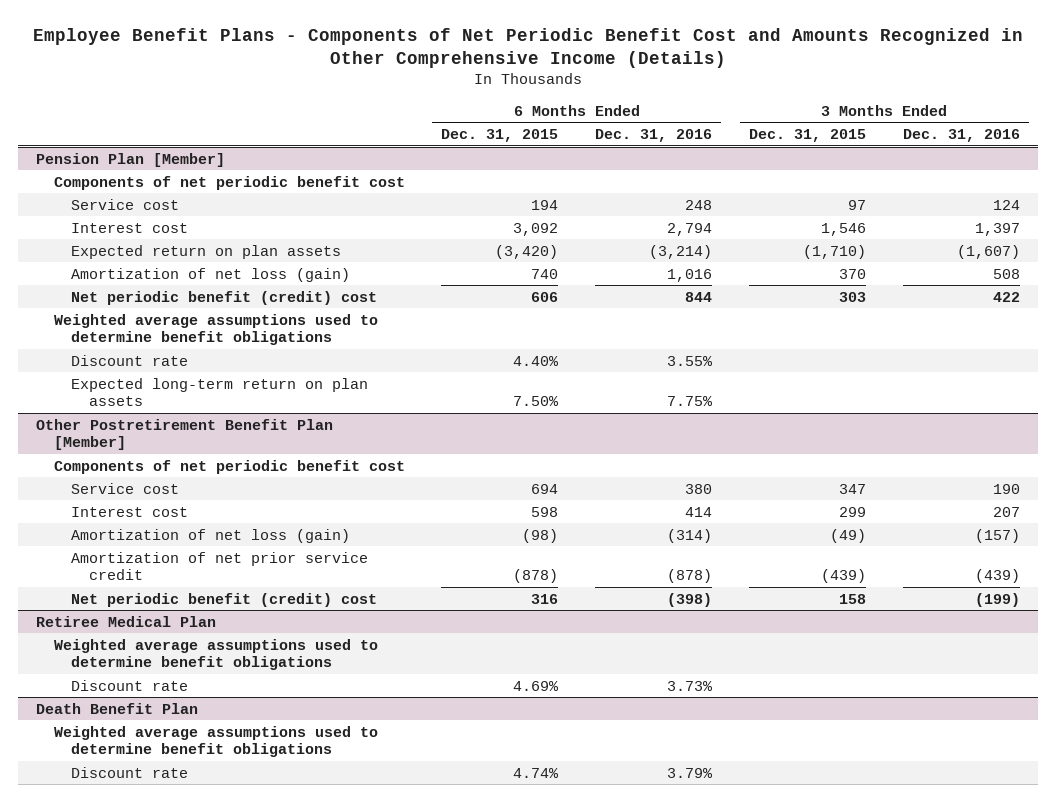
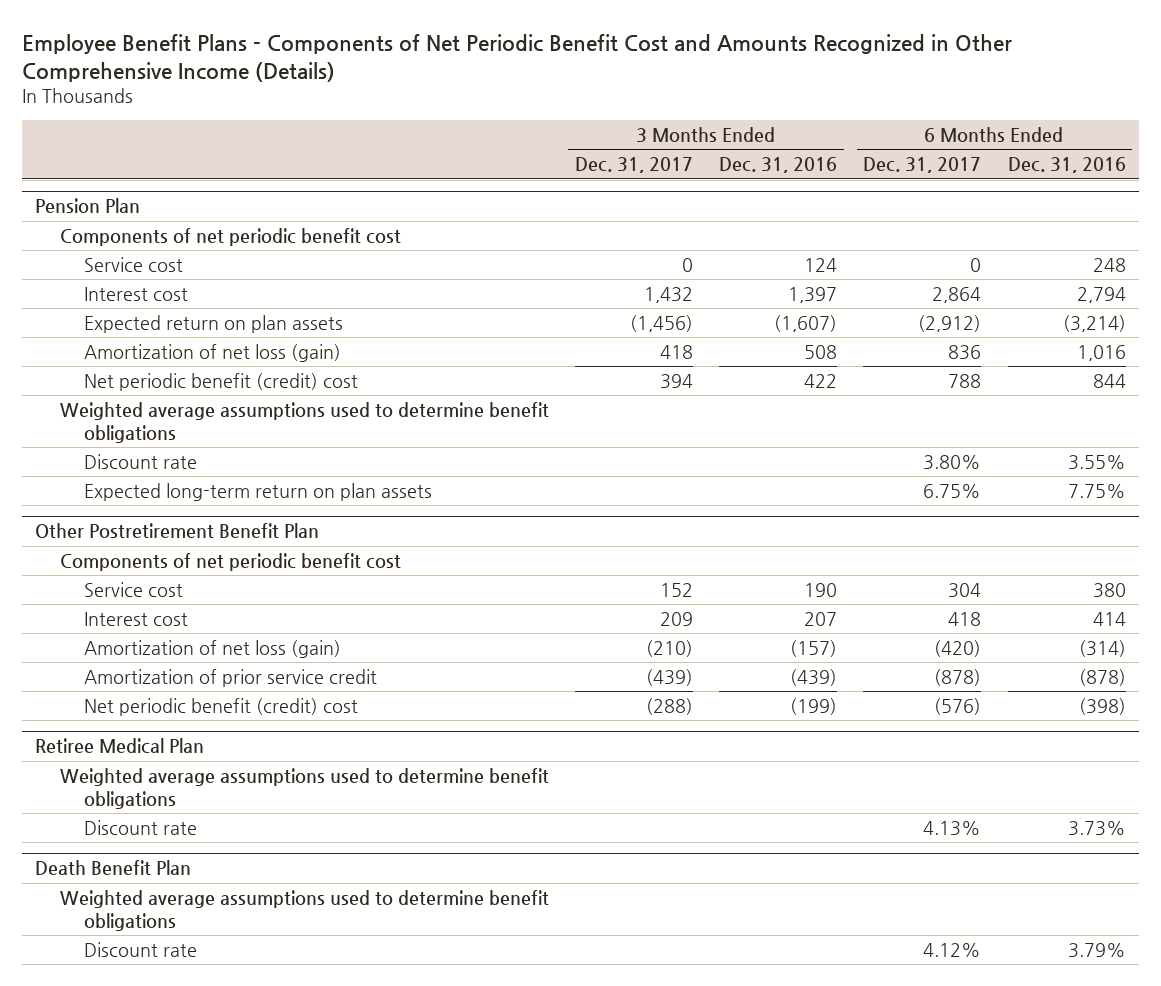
- | 6 Months Ended Dec. 31, 2015 | 6 Months Ended Dec. 31, 2016 | 3 Months Ended Dec. 31, 2015 | 3 Months Ended Dec. 31, 2016
+ | 3 Months Ended Dec. 31, 2017 | 3 Months Ended Dec. 31, 2016 | 6 Months Ended Dec. 31, 2017 | 6 Months Ended Dec. 31, 2016
- Pension Plan [Member]
+ Pension Plan
- Other Postretirement Benefit Plan [Member]
+ Other Postretirement Benefit Plan
- Amortization of net prior service credit | (878) | (878) | (439) | (439)
+ Amortization of prior service credit | (439) | (439) | (878) | (878)

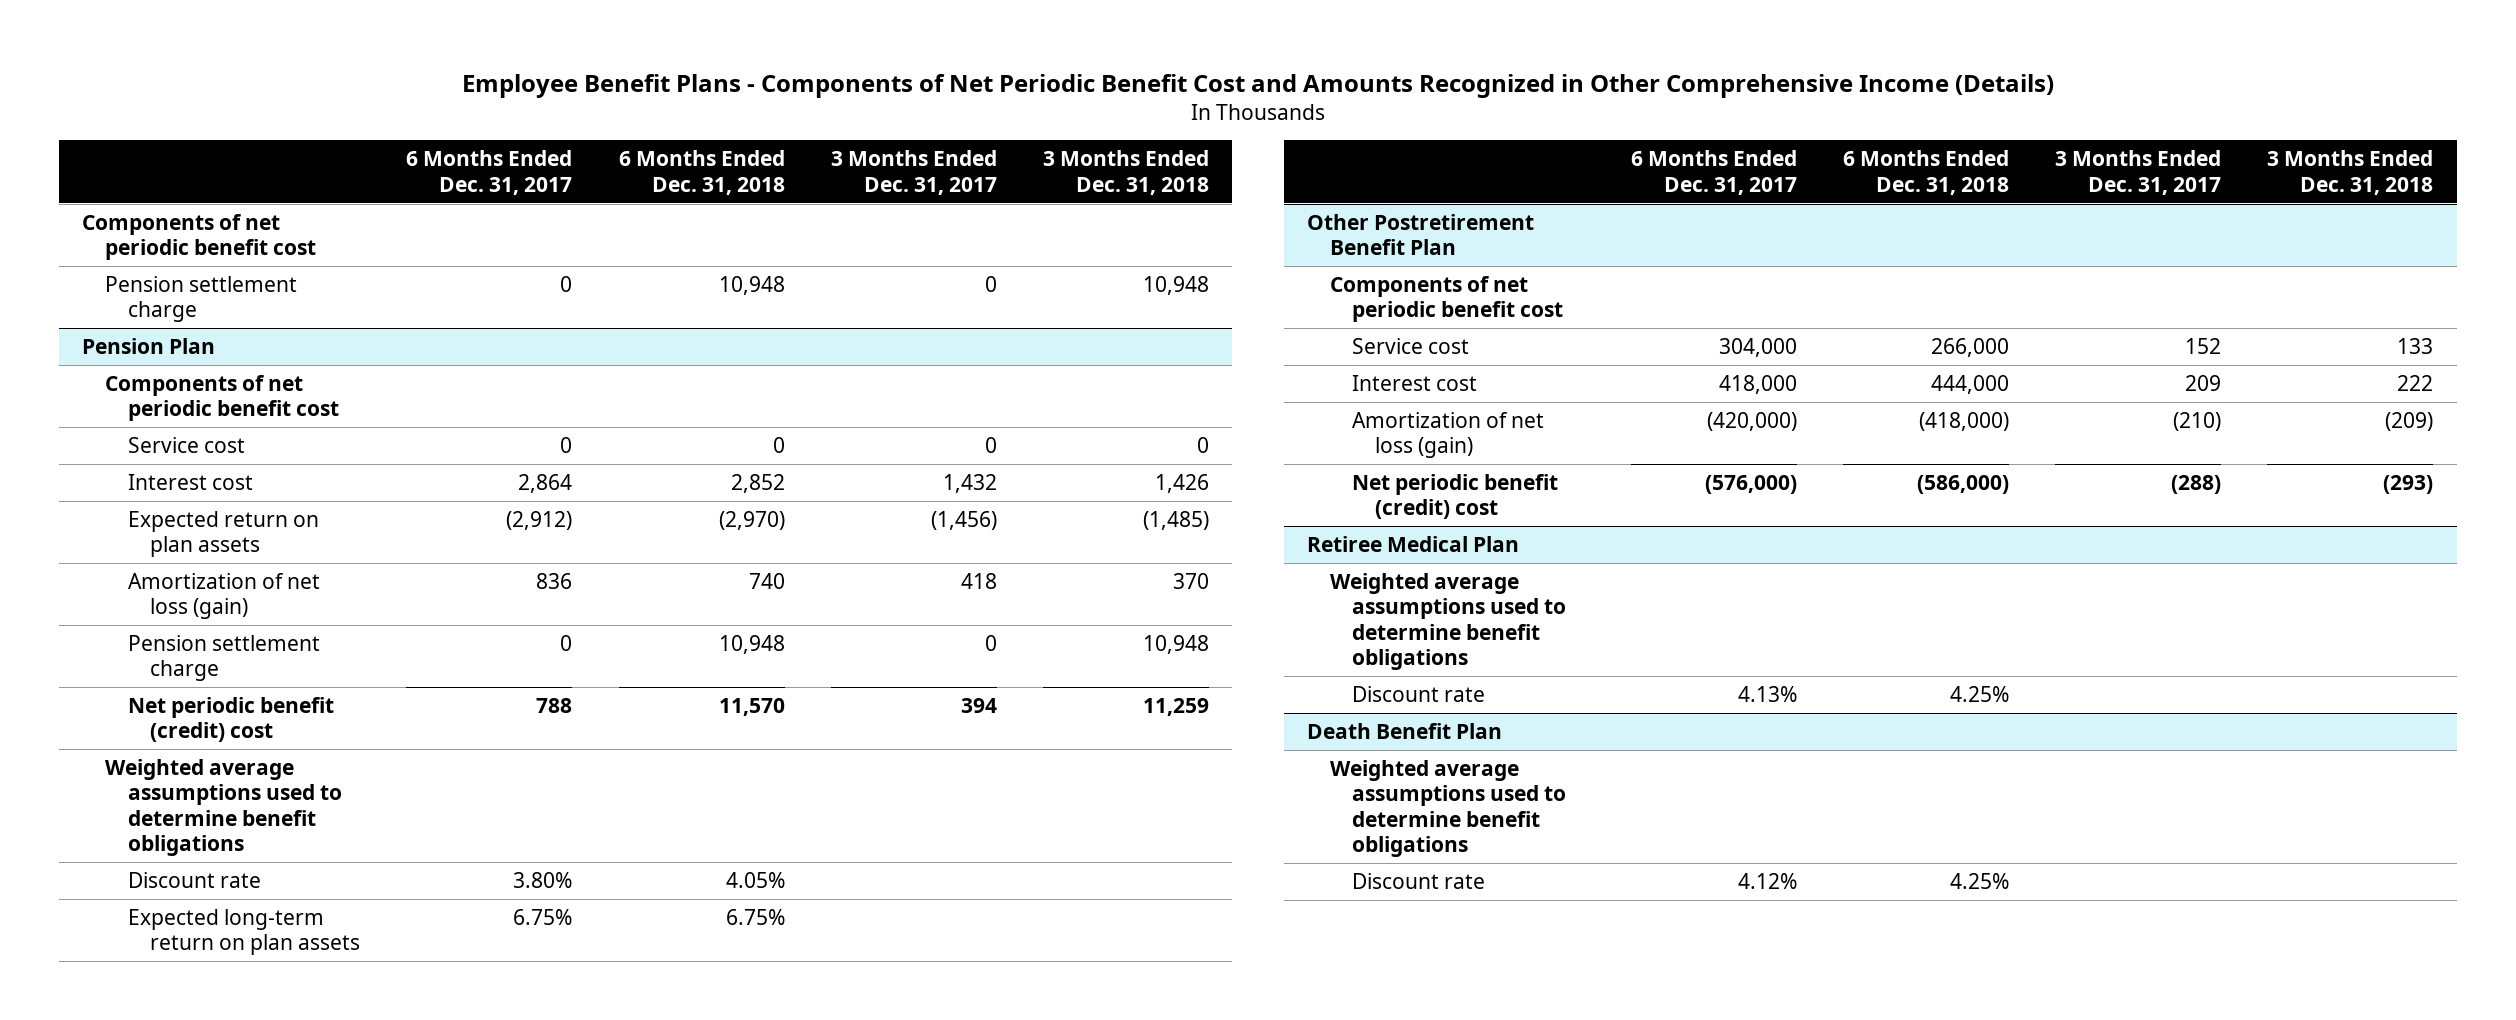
- | 3 Months Ended Dec. 31, 2017 | 3 Months Ended Dec. 31, 2016 | 6 Months Ended Dec. 31, 2017 | 6 Months Ended Dec. 31, 2016
+ | 6 Months Ended Dec. 31, 2017 | 6 Months Ended Dec. 31, 2018 | 3 Months Ended Dec. 31, 2017 | 3 Months Ended Dec. 31, 2018
+ Components of net periodic benefit cost
+ Pension settlement charge | 0 | 10,948 | 0 | 10,948
@ Pension Plan
+ Pension settlement charge | 0 | 10,948 | 0 | 10,948
@ Other Postretirement Benefit Plan
- Service cost | 152 | 190 | 304 | 380
- Interest cost | 209 | 207 | 418 | 414
- Amortization of net loss (gain) | (210) | (157) | (420) | (314)
- Amortization of prior service credit | (439) | (439) | (878) | (878)
- Net periodic benefit (credit) cost | (288) | (199) | (576) | (398)
+ Service cost | 304,000 | 266,000 | 152 | 133
+ Interest cost | 418,000 | 444,000 | 209 | 222
+ Amortization of net loss (gain) | (420,000) | (418,000) | (210) | (209)
+ Net periodic benefit (credit) cost | (576,000) | (586,000) | (288) | (293)

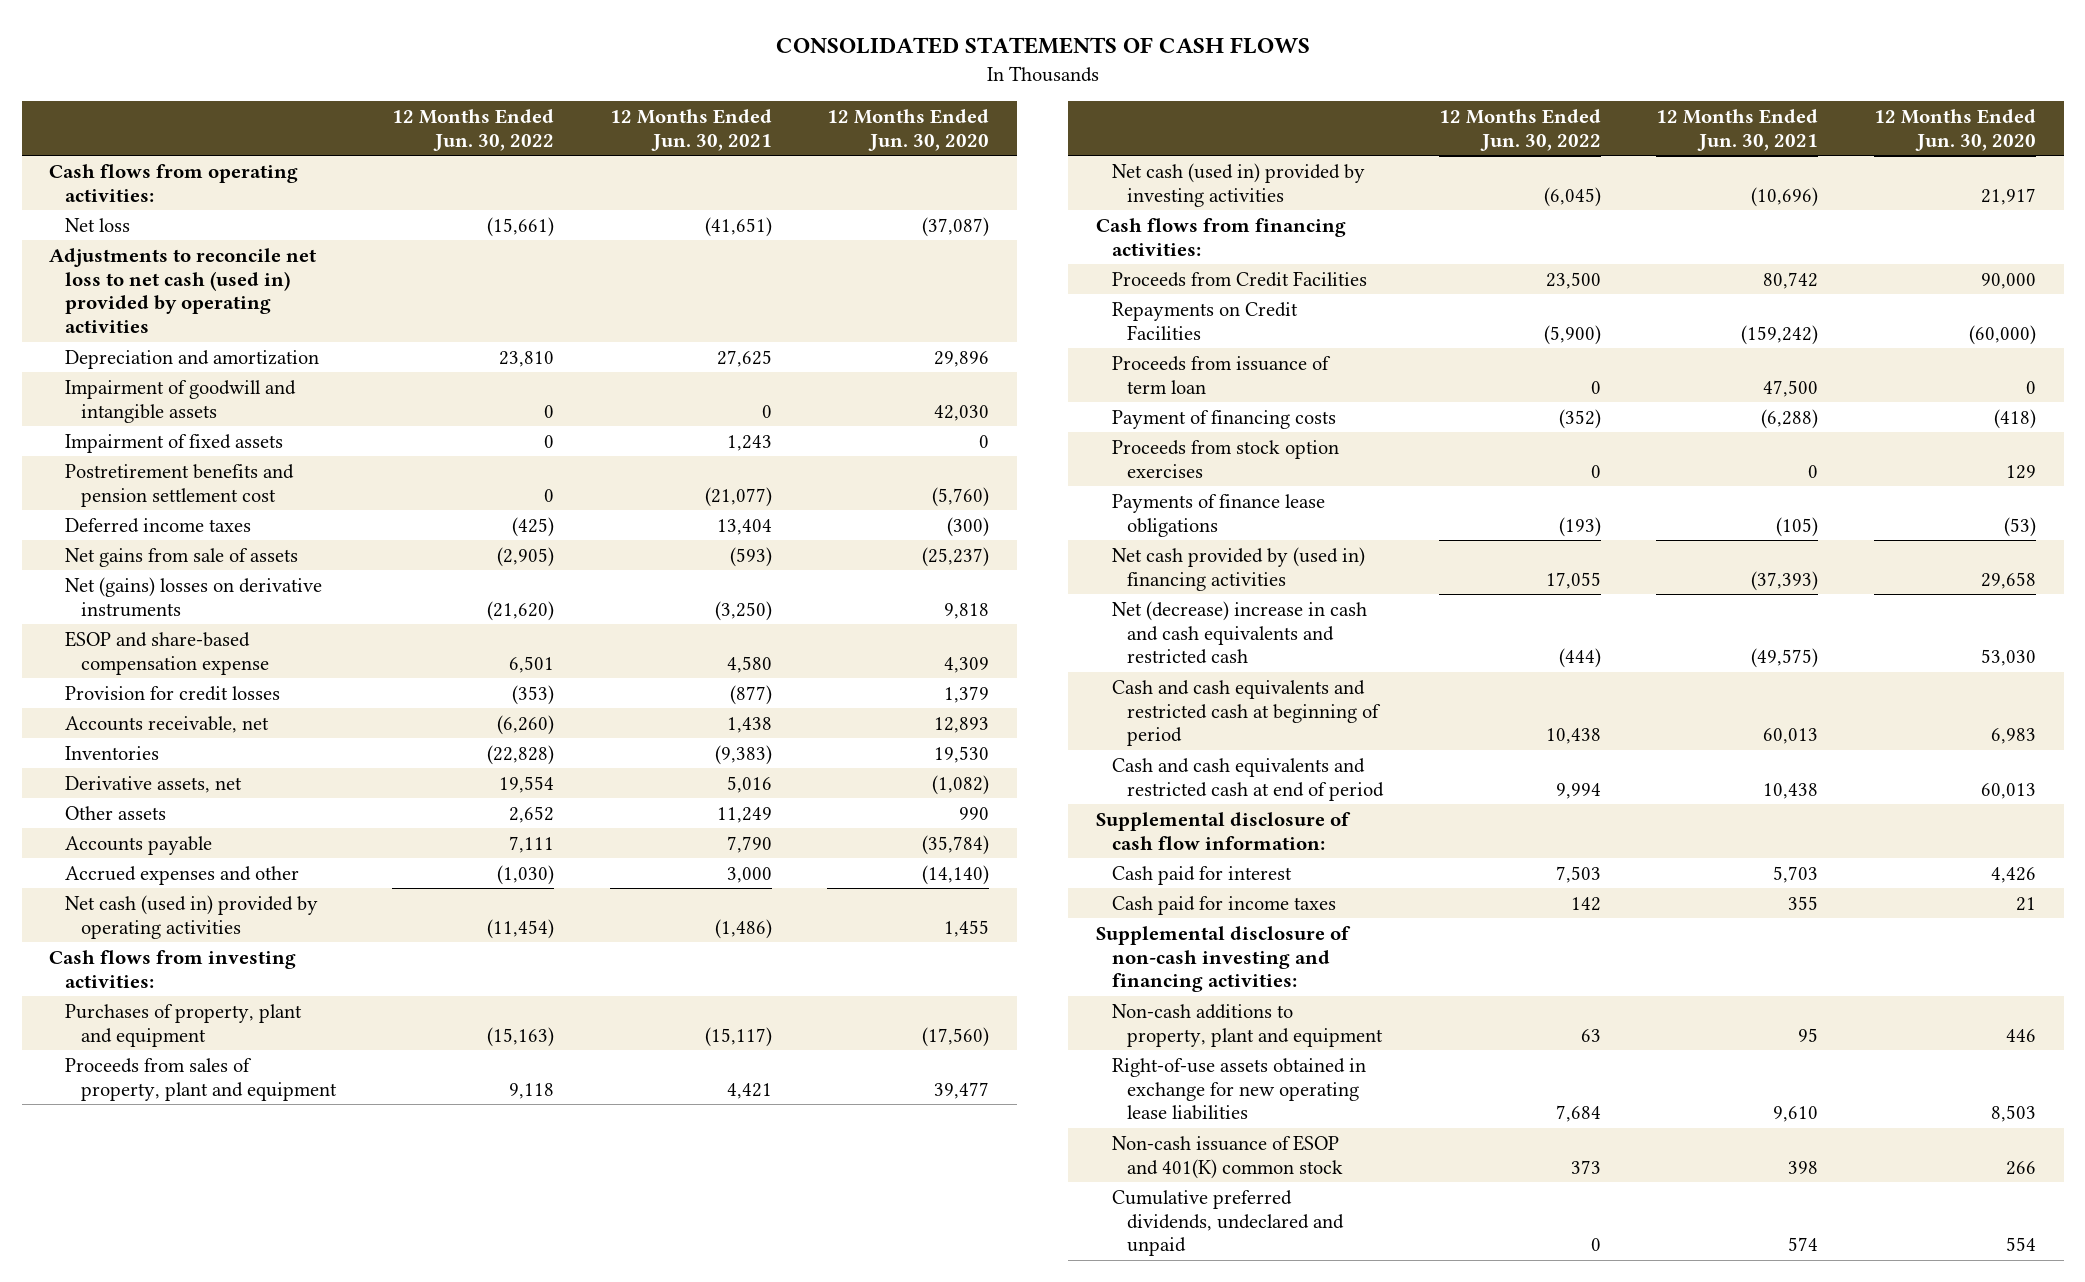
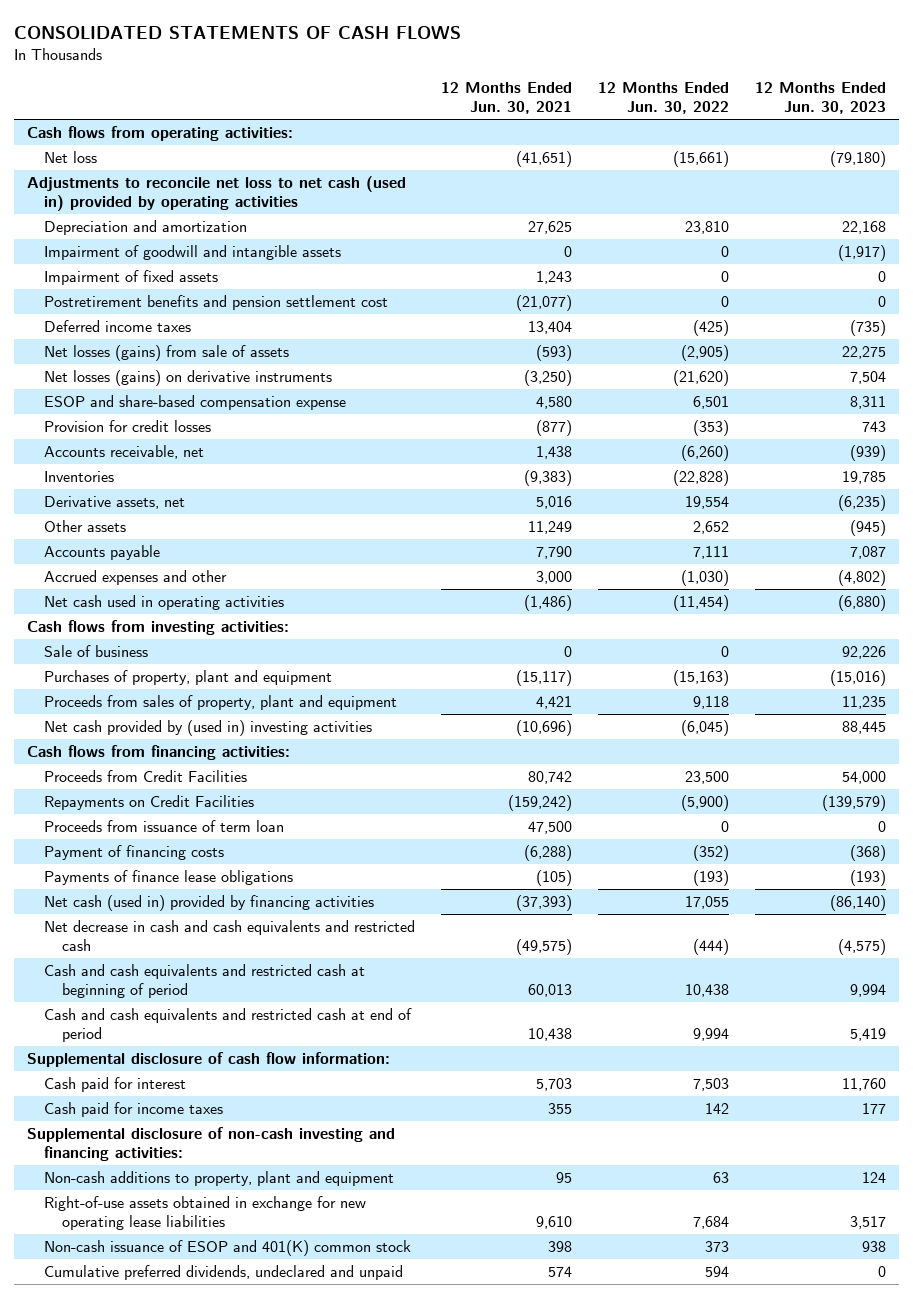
- | 12 Months Ended Jun. 30, 2022 | 12 Months Ended Jun. 30, 2021 | 12 Months Ended Jun. 30, 2020
+ | 12 Months Ended Jun. 30, 2021 | 12 Months Ended Jun. 30, 2022 | 12 Months Ended Jun. 30, 2023
- Net gains from sale of assets | (2,905) | (593) | (25,237)
- Net (gains) losses on derivative instruments | (21,620) | (3,250) | 9,818
+ Net losses (gains) from sale of assets | (593) | (2,905) | 22,275
+ Net losses (gains) on derivative instruments | (3,250) | (21,620) | 7,504
- Net cash (used in) provided by operating activities | (11,454) | (1,486) | 1,455
+ Net cash used in operating activities | (1,486) | (11,454) | (6,880)
+ Sale of business | 0 | 0 | 92,226
- Net cash (used in) provided by investing activities | (6,045) | (10,696) | 21,917
+ Net cash provided by (used in) investing activities | (10,696) | (6,045) | 88,445
- Proceeds from stock option exercises | 0 | 0 | 129
- Net cash provided by (used in) financing activities | 17,055 | (37,393) | 29,658
- Net (decrease) increase in cash and cash equivalents and restricted cash | (444) | (49,575) | 53,030
+ Net cash (used in) provided by financing activities | (37,393) | 17,055 | (86,140)
+ Net decrease in cash and cash equivalents and restricted cash | (49,575) | (444) | (4,575)
- Cumulative preferred dividends, undeclared and unpaid | 0 | 574 | 554
+ Cumulative preferred dividends, undeclared and unpaid | 574 | 594 | 0

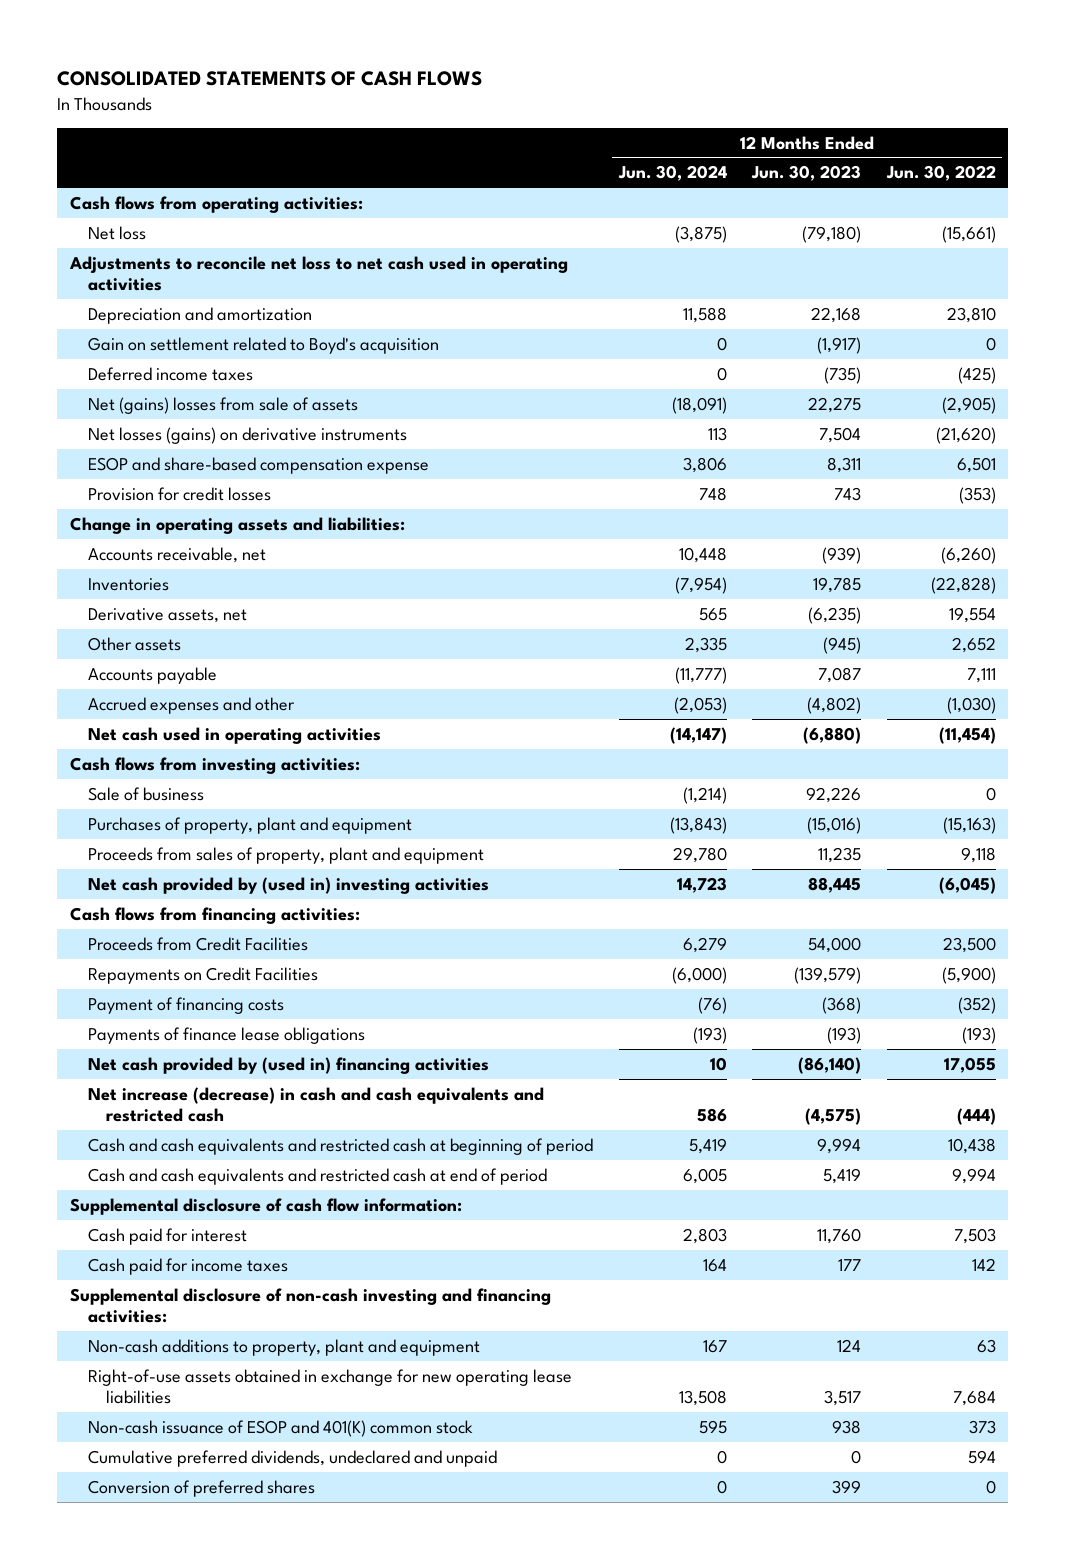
- | 12 Months Ended Jun. 30, 2021 | 12 Months Ended Jun. 30, 2022 | 12 Months Ended Jun. 30, 2023
+ | 12 Months Ended Jun. 30, 2024 | 12 Months Ended Jun. 30, 2023 | 12 Months Ended Jun. 30, 2022
- Adjustments to reconcile net loss to net cash (used in) provided by operating activities
+ Adjustments to reconcile net loss to net cash used in operating activities
- Impairment of goodwill and intangible assets | 0 | 0 | (1,917)
- Impairment of fixed assets | 1,243 | 0 | 0
- Postretirement benefits and pension settlement cost | (21,077) | 0 | 0
+ Gain on settlement related to Boyd's acquisition | 0 | (1,917) | 0
- Net losses (gains) from sale of assets | (593) | (2,905) | 22,275
+ Net (gains) losses from sale of assets | (18,091) | 22,275 | (2,905)
+ Change in operating assets and liabilities:
- Proceeds from issuance of term loan | 47,500 | 0 | 0
- Net cash (used in) provided by financing activities | (37,393) | 17,055 | (86,140)
- Net decrease in cash and cash equivalents and restricted cash | (49,575) | (444) | (4,575)
+ Net cash provided by (used in) financing activities | 10 | (86,140) | 17,055
+ Net increase (decrease) in cash and cash equivalents and restricted cash | 586 | (4,575) | (444)
+ Conversion of preferred shares | 0 | 399 | 0

